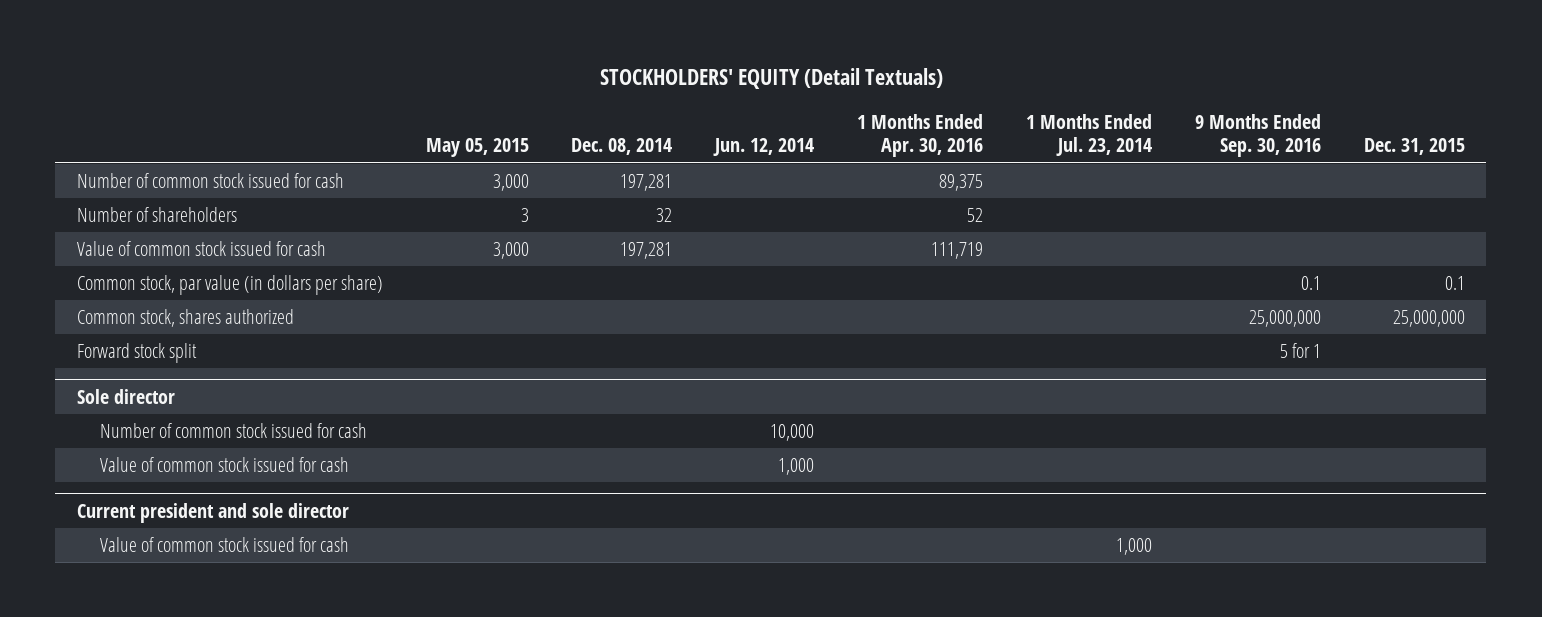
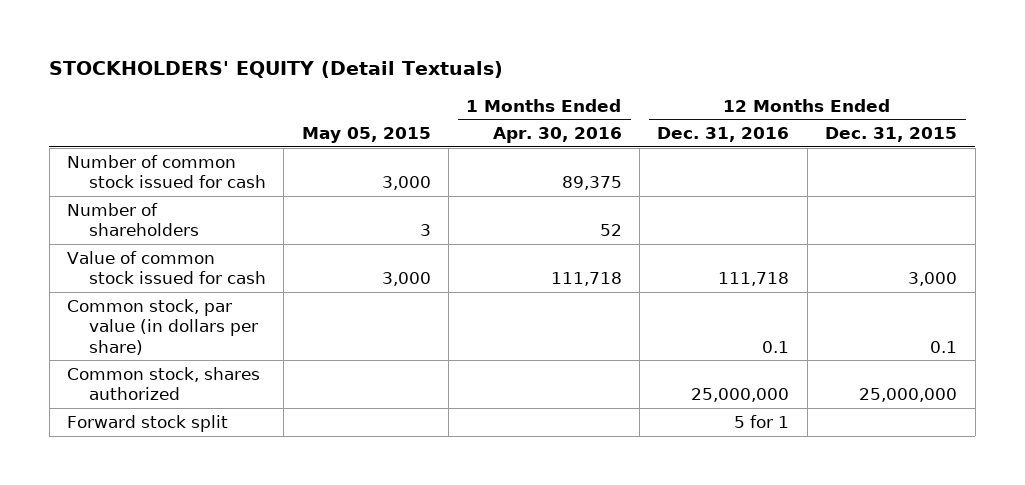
- | May 05, 2015 | Dec. 08, 2014 | Jun. 12, 2014 | 1 Months Ended Apr. 30, 2016 | 1 Months Ended Jul. 23, 2014 | 9 Months Ended Sep. 30, 2016 | Dec. 31, 2015
+ | May 05, 2015 | 1 Months Ended Apr. 30, 2016 | 12 Months Ended Dec. 31, 2016 | 12 Months Ended Dec. 31, 2015
- Value of common stock issued for cash | 3,000 | 197,281 | | 111,719 | | |
+ Value of common stock issued for cash | 3,000 | 111,718 | 111,718 | 3,000
- Sole director
- Number of common stock issued for cash | | | 10,000 | | | |
- Value of common stock issued for cash | | | 1,000 | | | |
- Current president and sole director
- Value of common stock issued for cash | | | | | 1,000 | |

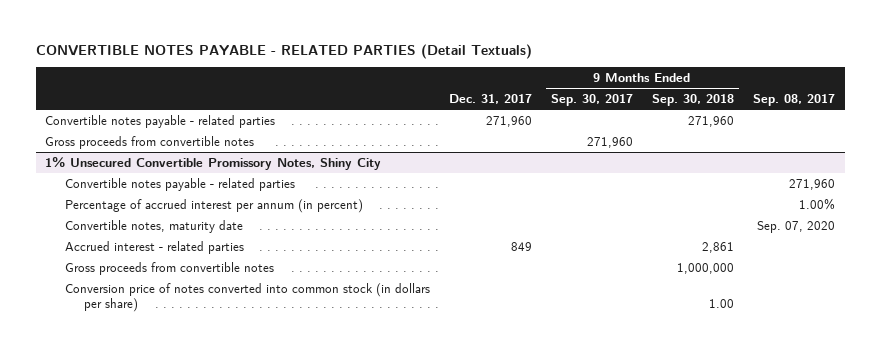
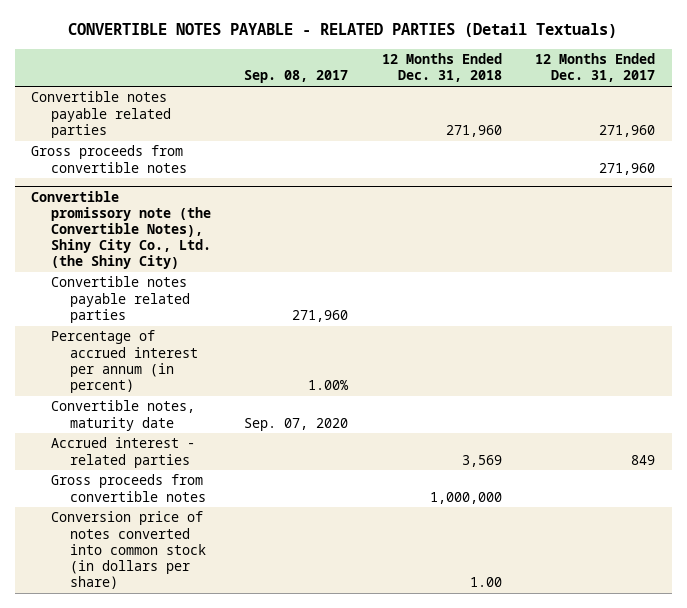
- | Dec. 31, 2017 | 9 Months Ended Sep. 30, 2017 | 9 Months Ended Sep. 30, 2018 | Sep. 08, 2017
+ | Sep. 08, 2017 | 12 Months Ended Dec. 31, 2018 | 12 Months Ended Dec. 31, 2017
- Convertible notes payable - related parties | 271,960 | | 271,960 |
+ Convertible notes payable related parties | | 271,960 | 271,960
- 1% Unsecured Convertible Promissory Notes, Shiny City
- Convertible notes payable - related parties | | | | 271,960
+ Convertible promissory note (the Convertible Notes), Shiny City Co., Ltd. (the Shiny City)
+ Convertible notes payable related parties | 271,960 | |

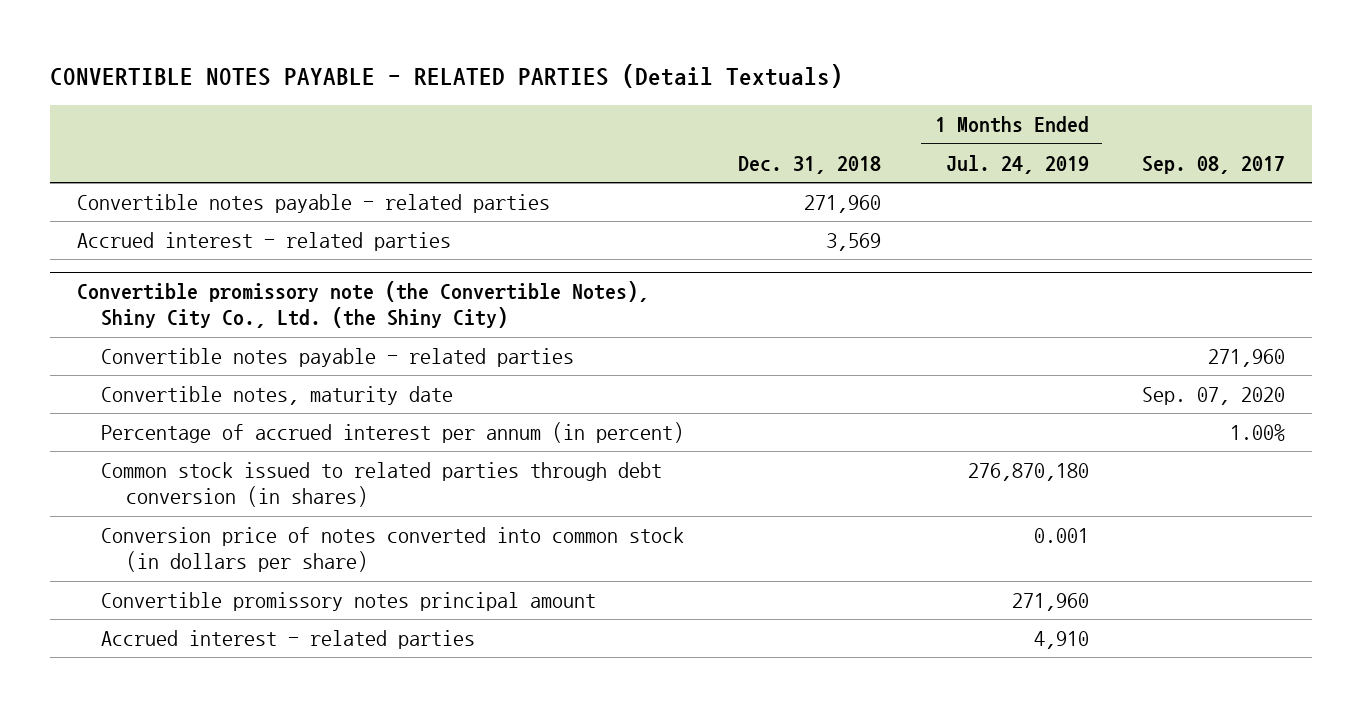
- | Sep. 08, 2017 | 12 Months Ended Dec. 31, 2018 | 12 Months Ended Dec. 31, 2017
+ | Dec. 31, 2018 | 1 Months Ended Jul. 24, 2019 | Sep. 08, 2017
- Convertible notes payable related parties | | 271,960 | 271,960
- Gross proceeds from convertible notes | | | 271,960
+ Convertible notes payable - related parties | 271,960 | |
+ Accrued interest - related parties | 3,569 | |
@ Convertible promissory note (the Convertible Notes), Shiny City Co., Ltd. (the Shiny City)
- Convertible notes payable related parties | 271,960 | |
+ Convertible notes payable - related parties | | | 271,960
- Gross proceeds from convertible notes | | 1,000,000 |
moved down: Percentage of accrued interest per annum (in percent) | | | 1.00%
+ Common stock issued to related parties through debt conversion (in shares) | | 276,870,180 |
+ Convertible promissory notes principal amount | | 271,960 |
moved down: Accrued interest - related parties | | 4,910 |

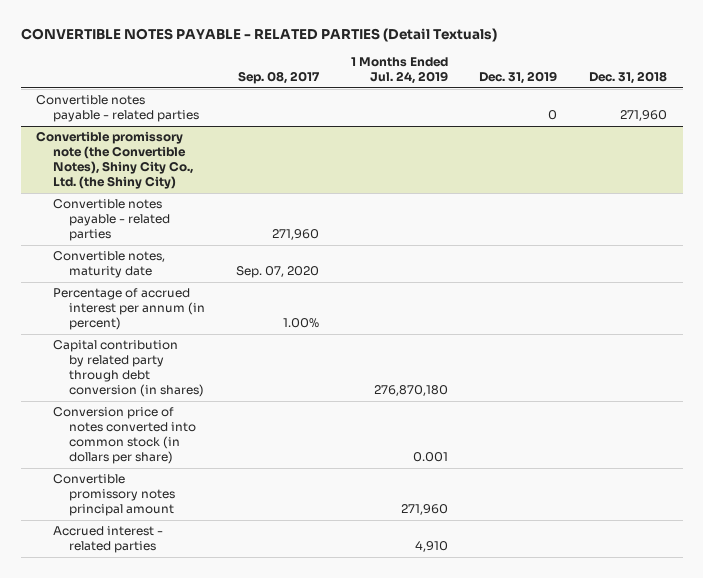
- | Dec. 31, 2018 | 1 Months Ended Jul. 24, 2019 | Sep. 08, 2017
+ | Sep. 08, 2017 | 1 Months Ended Jul. 24, 2019 | Dec. 31, 2019 | Dec. 31, 2018
- Accrued interest - related parties | 3,569 | |
@ Convertible promissory note (the Convertible Notes), Shiny City Co., Ltd. (the Shiny City)
- Common stock issued to related parties through debt conversion (in shares) | | 276,870,180 |
+ Capital contribution by related party through debt conversion (in shares) | | 276,870,180 | |

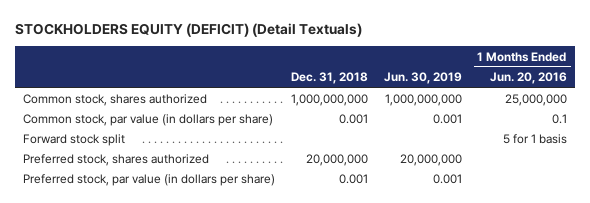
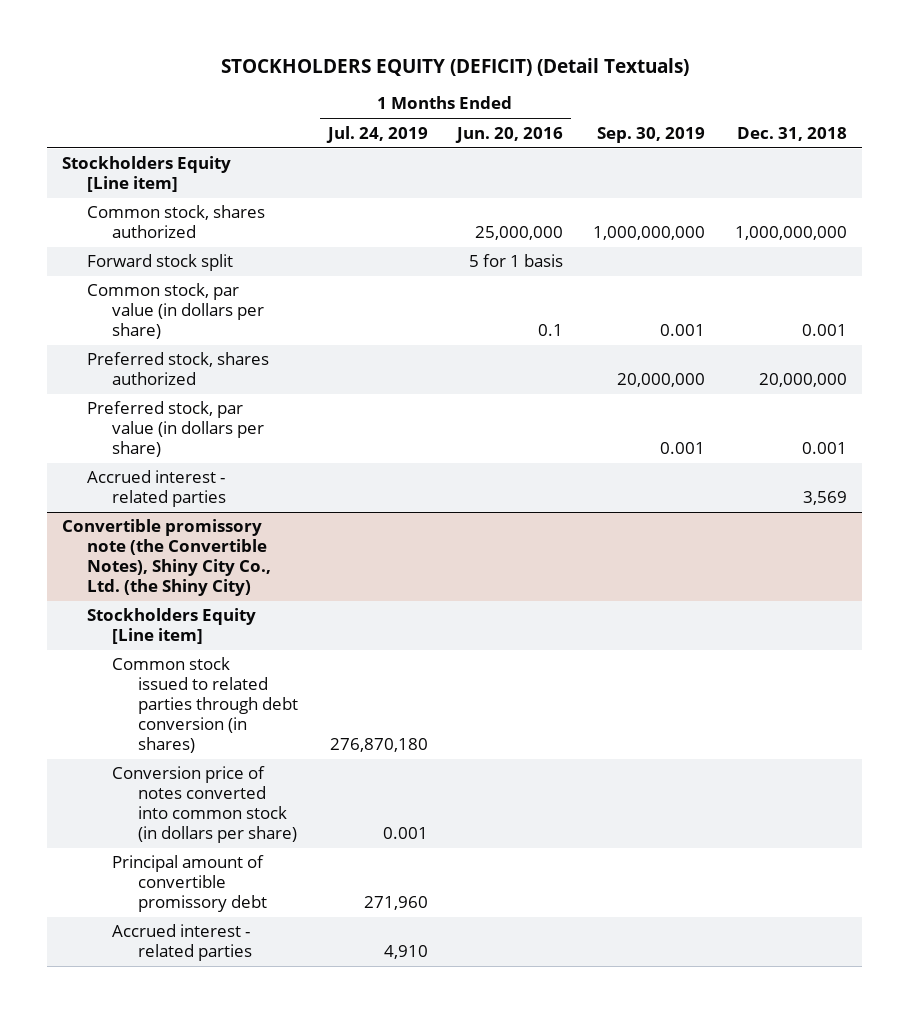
- | Dec. 31, 2018 | Jun. 30, 2019 | 1 Months Ended Jun. 20, 2016
+ | 1 Months Ended Jul. 24, 2019 | 1 Months Ended Jun. 20, 2016 | Sep. 30, 2019 | Dec. 31, 2018
+ Stockholders Equity [Line item]
moved down: Common stock, par value (in dollars per share) | | 0.1 | 0.001 | 0.001
+ Accrued interest - related parties | | | | 3,569
+ Convertible promissory note (the Convertible Notes), Shiny City Co., Ltd. (the Shiny City)
+ Stockholders Equity [Line item]
+ Common stock issued to related parties through debt conversion (in shares) | 276,870,180 | | |
+ Conversion price of notes converted into common stock (in dollars per share) | 0.001 | | |
+ Principal amount of convertible promissory debt | 271,960 | | |
+ Accrued interest - related parties | 4,910 | | |

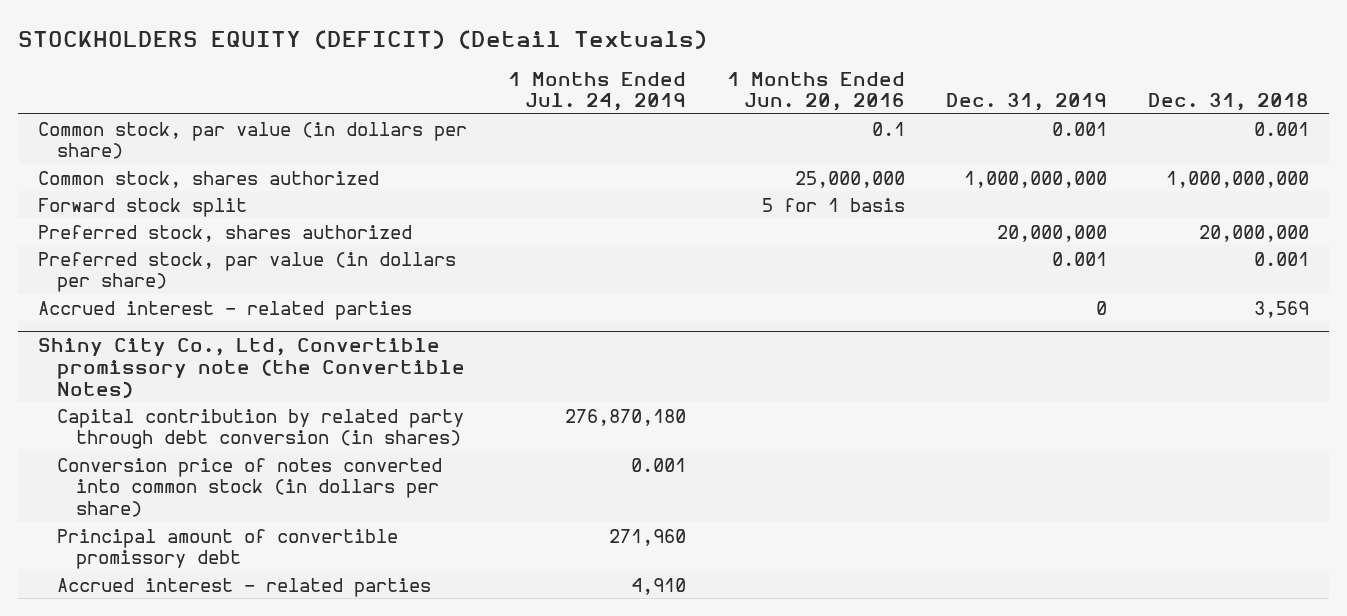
- | 1 Months Ended Jul. 24, 2019 | 1 Months Ended Jun. 20, 2016 | Sep. 30, 2019 | Dec. 31, 2018
+ | 1 Months Ended Jul. 24, 2019 | 1 Months Ended Jun. 20, 2016 | Dec. 31, 2019 | Dec. 31, 2018
- Stockholders Equity [Line item]
moved up: Common stock, par value (in dollars per share) | | 0.1 | 0.001 | 0.001
- Convertible promissory note (the Convertible Notes), Shiny City Co., Ltd. (the Shiny City)
- Stockholders Equity [Line item]
- Common stock issued to related parties through debt conversion (in shares) | 276,870,180 | | |
+ Shiny City Co., Ltd, Convertible promissory note (the Convertible Notes)
+ Capital contribution by related party through debt conversion (in shares) | 276,870,180 | | |

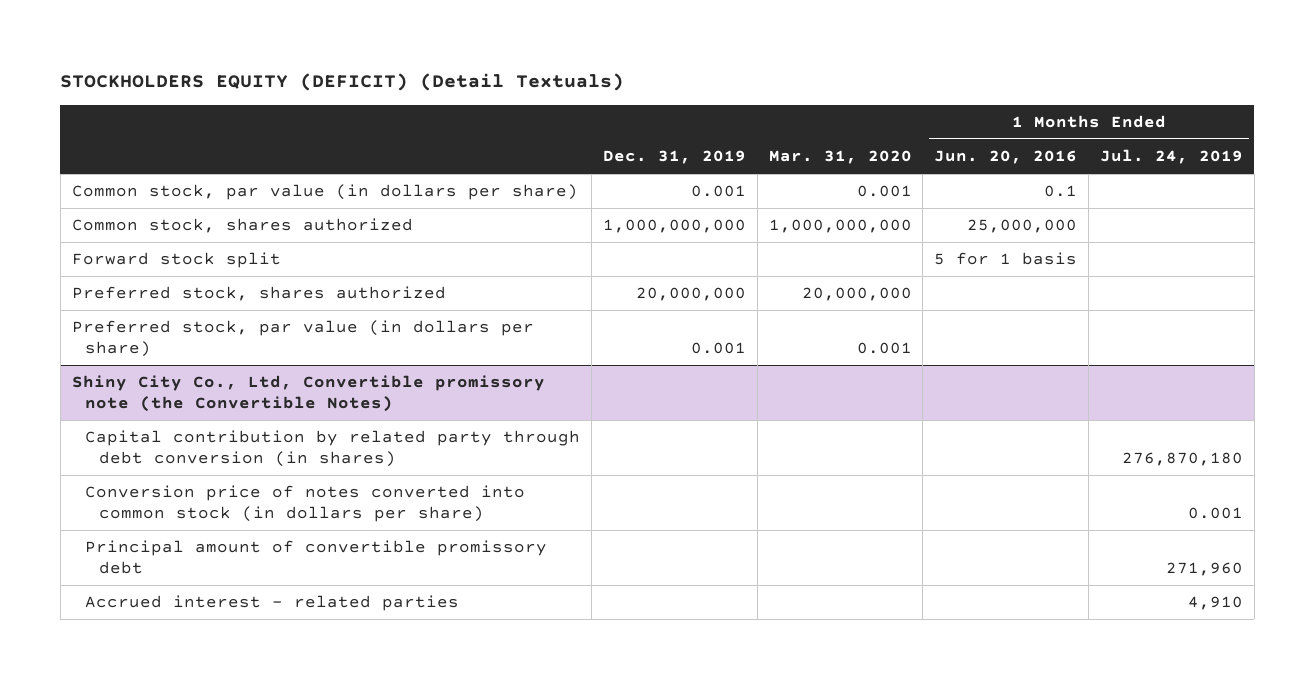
- | 1 Months Ended Jul. 24, 2019 | 1 Months Ended Jun. 20, 2016 | Dec. 31, 2019 | Dec. 31, 2018
+ | Dec. 31, 2019 | Mar. 31, 2020 | 1 Months Ended Jun. 20, 2016 | 1 Months Ended Jul. 24, 2019
- Accrued interest - related parties | | | 0 | 3,569

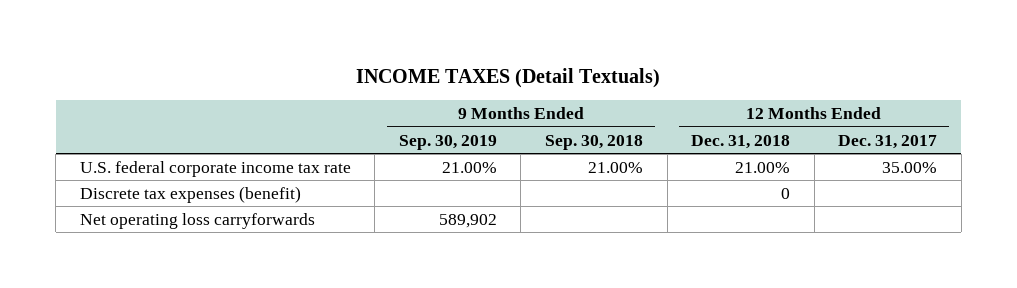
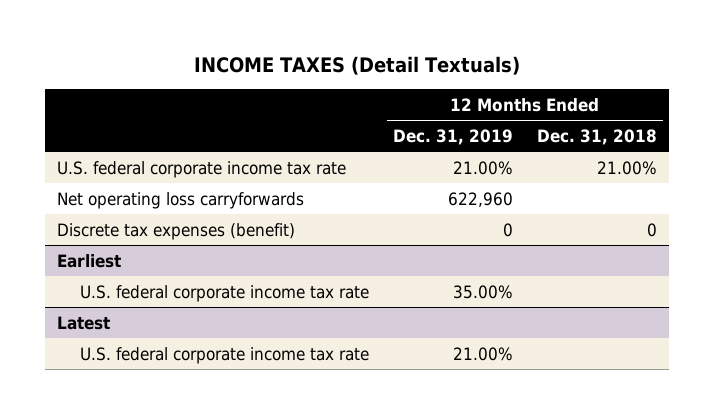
- | 9 Months Ended Sep. 30, 2019 | 9 Months Ended Sep. 30, 2018 | 12 Months Ended Dec. 31, 2018 | 12 Months Ended Dec. 31, 2017
+ | 12 Months Ended Dec. 31, 2019 | 12 Months Ended Dec. 31, 2018
moved down: Discrete tax expenses (benefit) | 0 | 0
+ Earliest
+ U.S. federal corporate income tax rate | 35.00% |
+ Latest
+ U.S. federal corporate income tax rate | 21.00% |

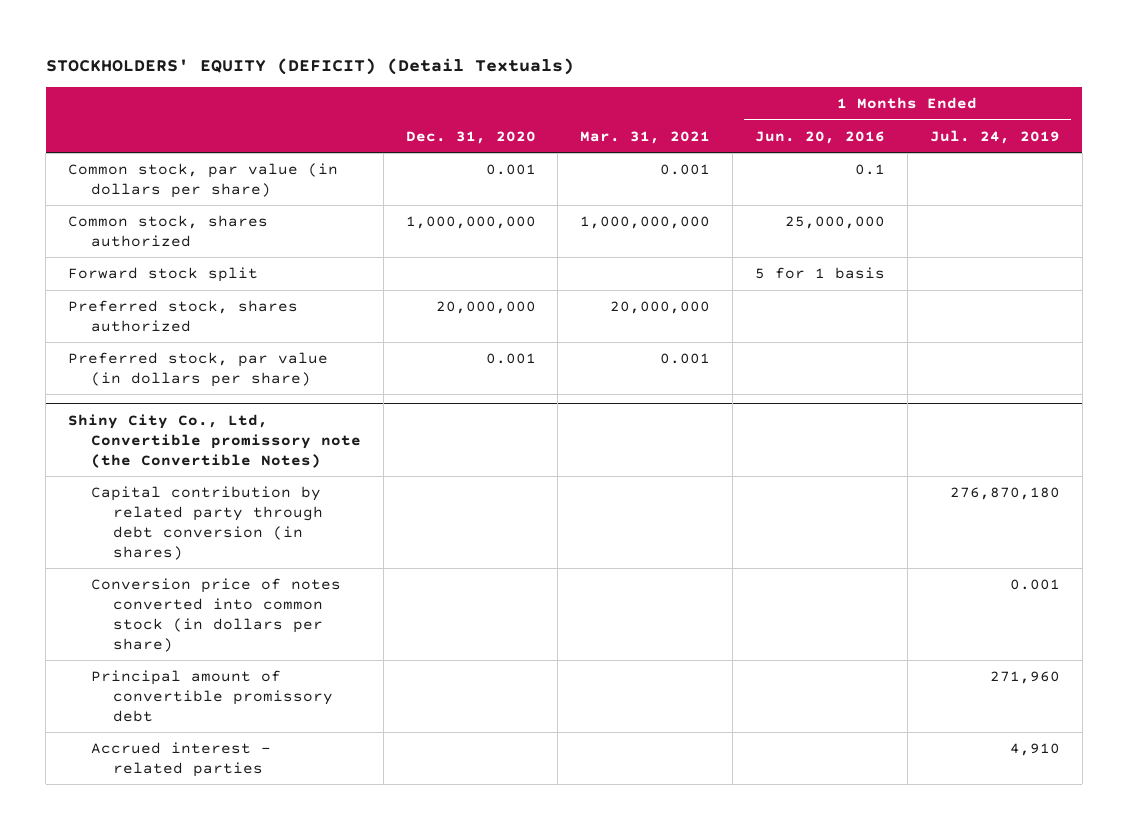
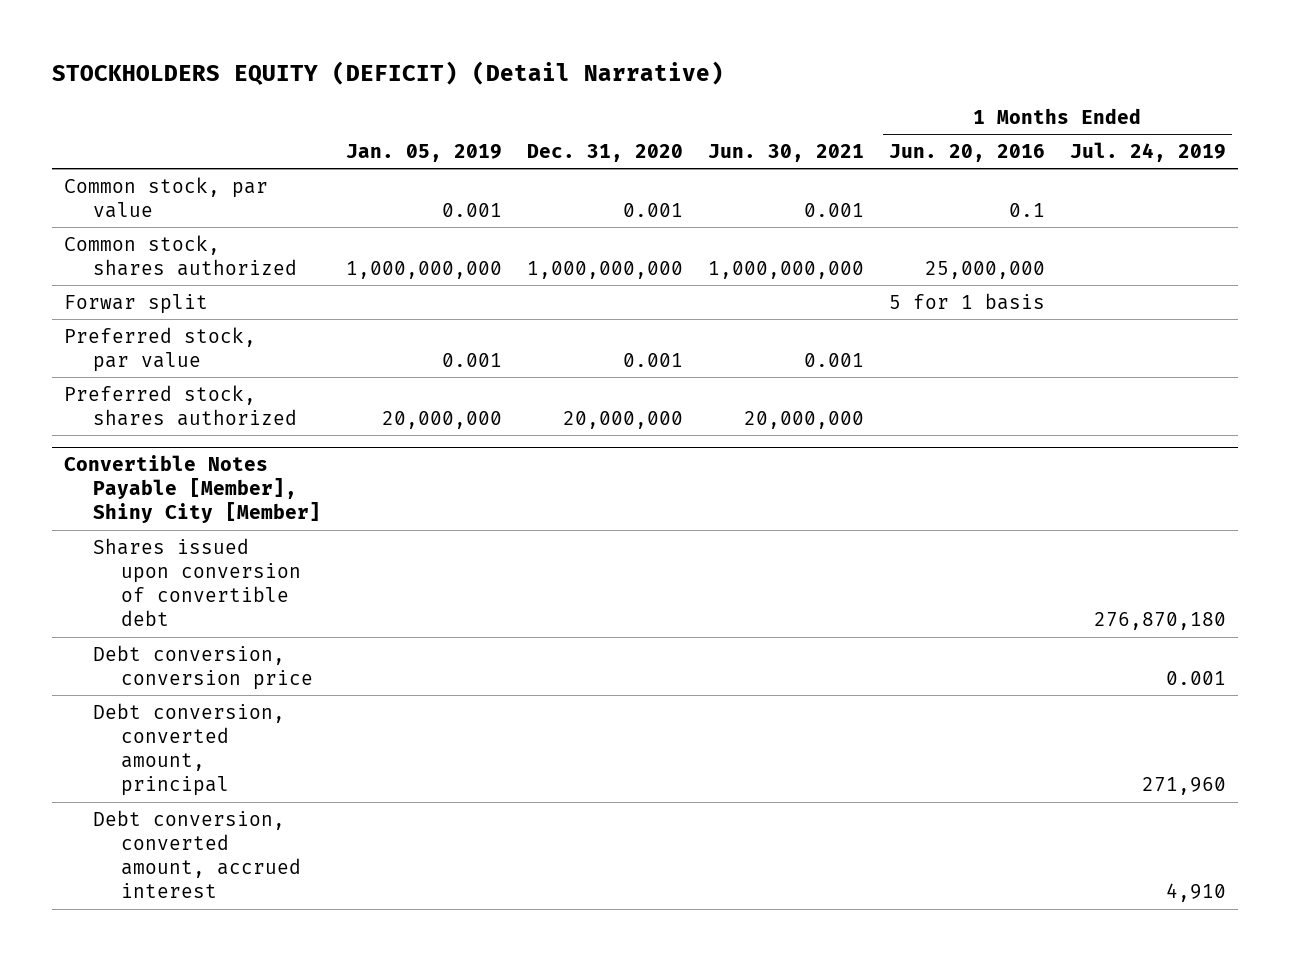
- STOCKHOLDERS' EQUITY (DEFICIT) (Detail Textuals)
+ STOCKHOLDERS EQUITY (DEFICIT) (Detail Narrative)
- | Dec. 31, 2020 | Mar. 31, 2021 | 1 Months Ended Jun. 20, 2016 | 1 Months Ended Jul. 24, 2019
+ | Jan. 05, 2019 | Dec. 31, 2020 | Jun. 30, 2021 | 1 Months Ended Jun. 20, 2016 | 1 Months Ended Jul. 24, 2019
- Common stock, par value (in dollars per share) | 0.001 | 0.001 | 0.1 |
+ Common stock, par value | 0.001 | 0.001 | 0.001 | 0.1 |
- Forward stock split | | | 5 for 1 basis |
+ Forwar split | | | | 5 for 1 basis |
+ Preferred stock, par value | 0.001 | 0.001 | 0.001 | |
- Preferred stock, par value (in dollars per share) | 0.001 | 0.001 | |
- Shiny City Co., Ltd, Convertible promissory note (the Convertible Notes)
- Capital contribution by related party through debt conversion (in shares) | | | | 276,870,180
- Conversion price of notes converted into common stock (in dollars per share) | | | | 0.001
- Principal amount of convertible promissory debt | | | | 271,960
- Accrued interest - related parties | | | | 4,910
+ Convertible Notes Payable [Member], Shiny City [Member]
+ Shares issued upon conversion of convertible debt | | | | | 276,870,180
+ Debt conversion, conversion price | | | | | 0.001
+ Debt conversion, converted amount, principal | | | | | 271,960
+ Debt conversion, converted amount, accrued interest | | | | | 4,910

